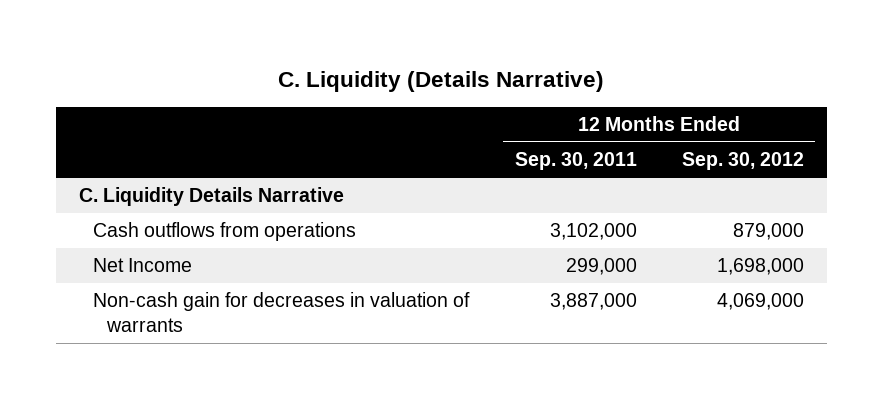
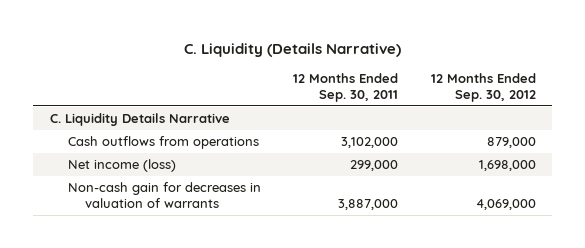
- Net Income | 299,000 | 1,698,000
+ Net income (loss) | 299,000 | 1,698,000

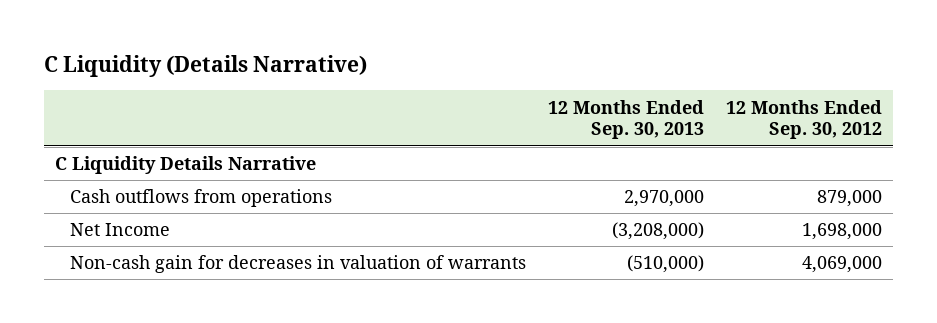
- C. Liquidity (Details Narrative)
+ C Liquidity (Details Narrative)
- | 12 Months Ended Sep. 30, 2011 | 12 Months Ended Sep. 30, 2012
+ | 12 Months Ended Sep. 30, 2013 | 12 Months Ended Sep. 30, 2012
- C. Liquidity Details Narrative
+ C Liquidity Details Narrative
- Net income (loss) | 299,000 | 1,698,000
+ Net Income | (3,208,000) | 1,698,000

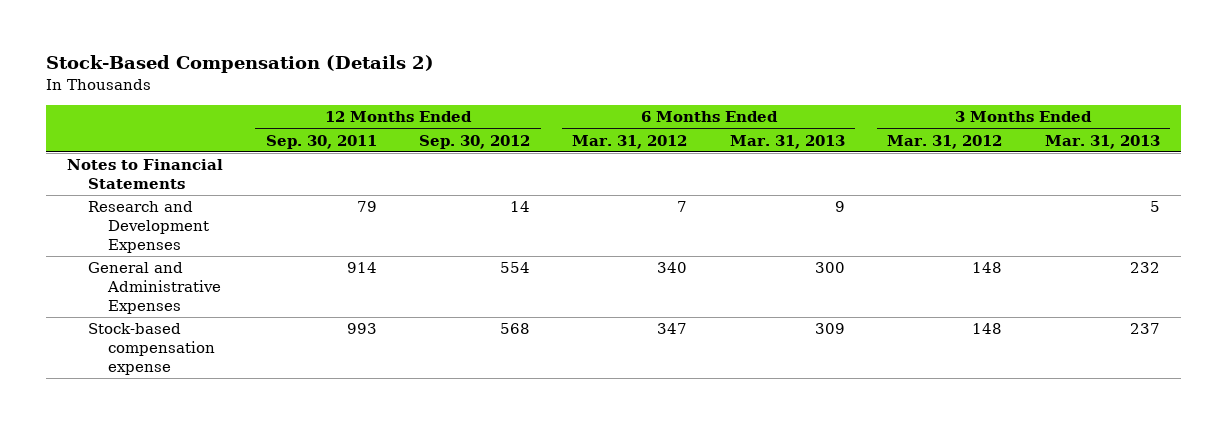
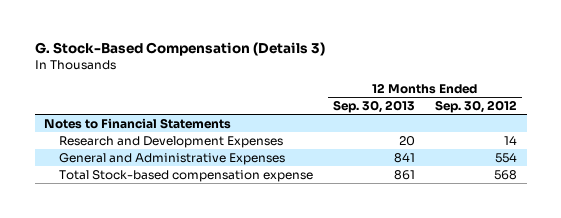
- Stock-Based Compensation (Details 2)
+ G. Stock-Based Compensation (Details 3)
- | 12 Months Ended Sep. 30, 2011 | 12 Months Ended Sep. 30, 2012 | 6 Months Ended Mar. 31, 2012 | 6 Months Ended Mar. 31, 2013 | 3 Months Ended Mar. 31, 2012 | 3 Months Ended Mar. 31, 2013
+ | 12 Months Ended Sep. 30, 2013 | 12 Months Ended Sep. 30, 2012
- Stock-based compensation expense | 993 | 568 | 347 | 309 | 148 | 237
+ Total Stock-based compensation expense | 861 | 568

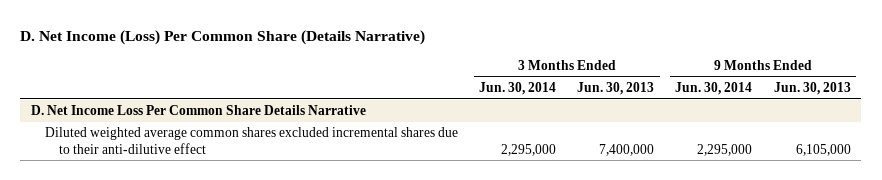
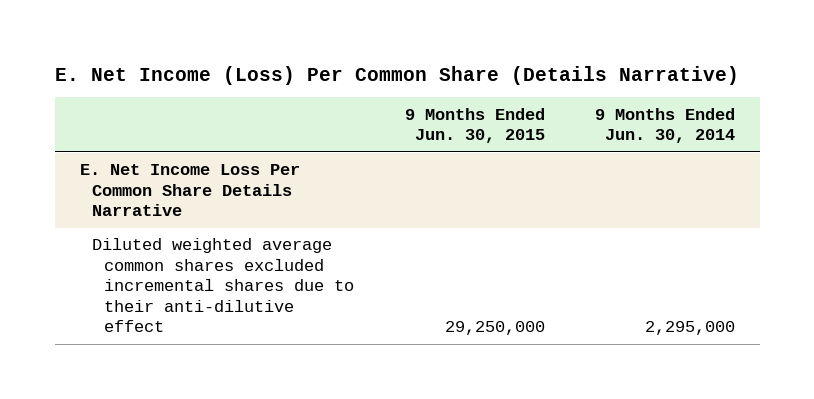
- D. Net Income (Loss) Per Common Share (Details Narrative)
+ E. Net Income (Loss) Per Common Share (Details Narrative)
- | 3 Months Ended Jun. 30, 2014 | 3 Months Ended Jun. 30, 2013 | 9 Months Ended Jun. 30, 2014 | 9 Months Ended Jun. 30, 2013
+ | 9 Months Ended Jun. 30, 2015 | 9 Months Ended Jun. 30, 2014
- D. Net Income Loss Per Common Share Details Narrative
+ E. Net Income Loss Per Common Share Details Narrative

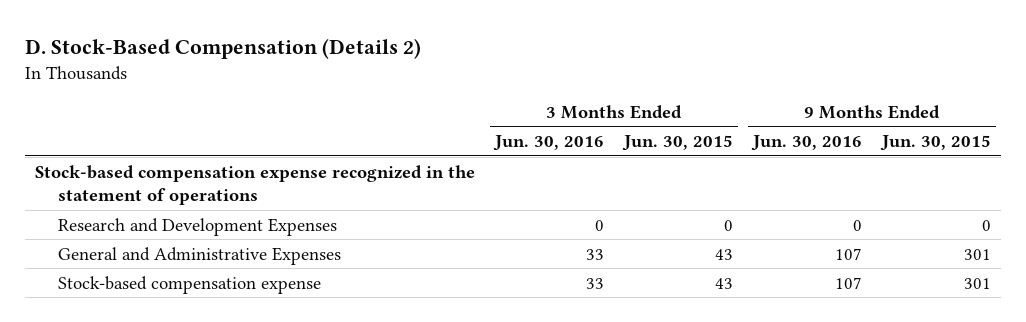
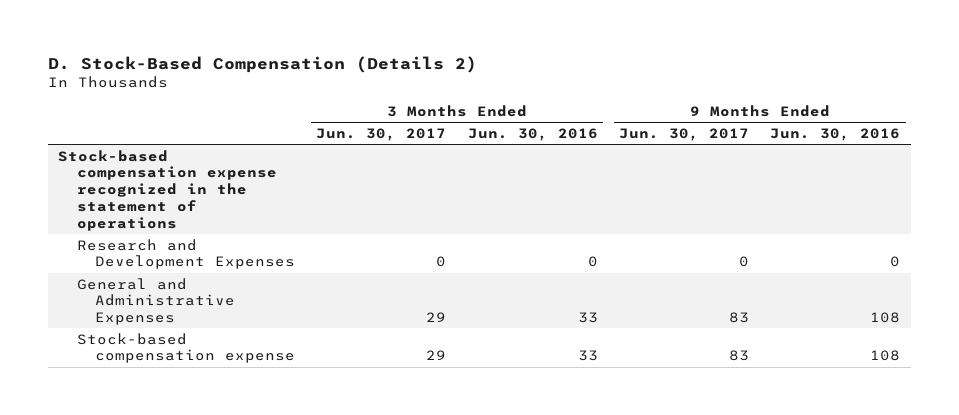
- | 3 Months Ended Jun. 30, 2016 | 3 Months Ended Jun. 30, 2015 | 9 Months Ended Jun. 30, 2016 | 9 Months Ended Jun. 30, 2015
+ | 3 Months Ended Jun. 30, 2017 | 3 Months Ended Jun. 30, 2016 | 9 Months Ended Jun. 30, 2017 | 9 Months Ended Jun. 30, 2016
- General and Administrative Expenses | 33 | 43 | 107 | 301
- Stock-based compensation expense | 33 | 43 | 107 | 301
+ General and Administrative Expenses | 29 | 33 | 83 | 108
+ Stock-based compensation expense | 29 | 33 | 83 | 108

